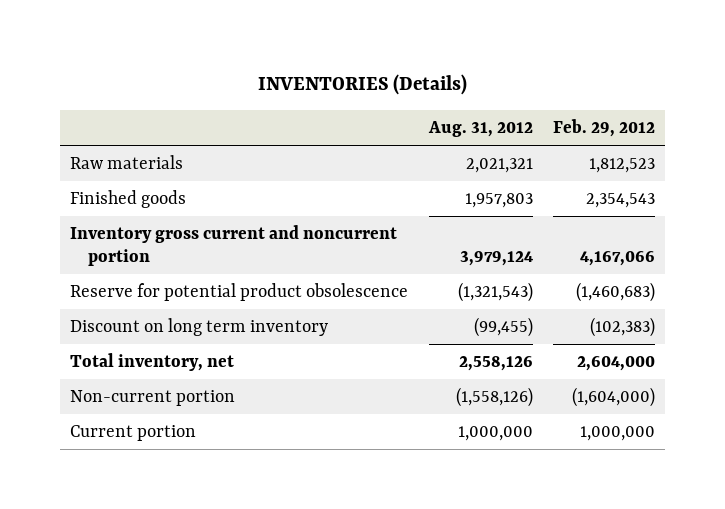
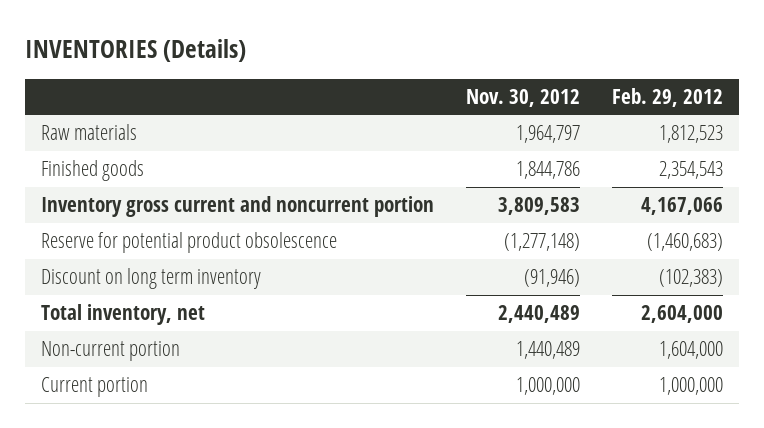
- | Aug. 31, 2012 | Feb. 29, 2012
+ | Nov. 30, 2012 | Feb. 29, 2012
- Non-current portion | (1,558,126) | (1,604,000)
+ Non-current portion | 1,440,489 | 1,604,000

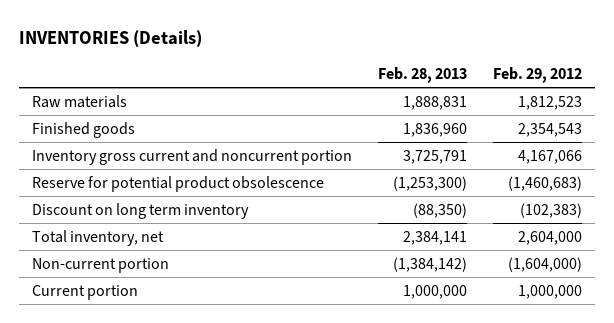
- | Nov. 30, 2012 | Feb. 29, 2012
+ | Feb. 28, 2013 | Feb. 29, 2012
- Non-current portion | 1,440,489 | 1,604,000
+ Non-current portion | (1,384,142) | (1,604,000)

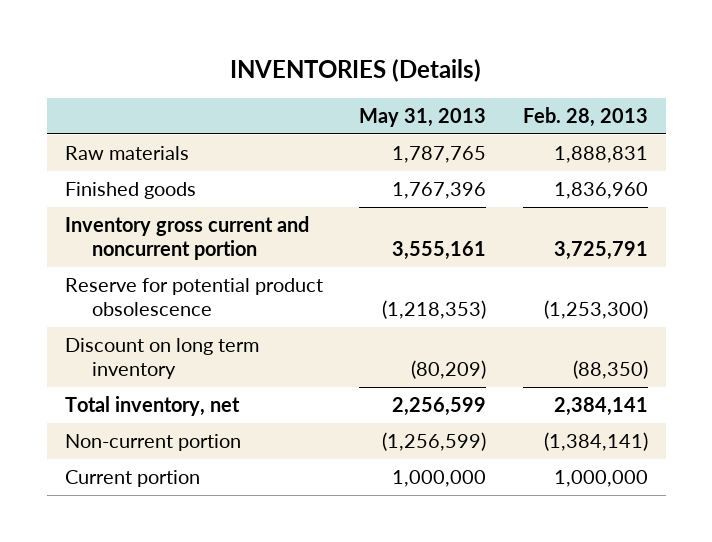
- | Feb. 28, 2013 | Feb. 29, 2012
+ | May 31, 2013 | Feb. 28, 2013
- Non-current portion | (1,384,142) | (1,604,000)
+ Non-current portion | (1,256,599) | (1,384,141)

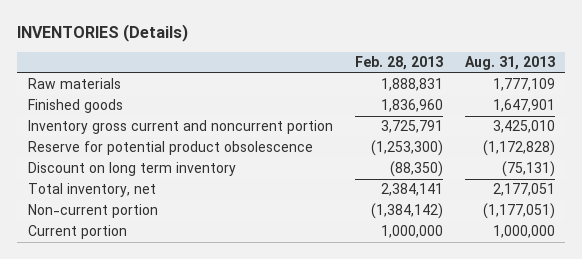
- | May 31, 2013 | Feb. 28, 2013
+ | Feb. 28, 2013 | Aug. 31, 2013
- Non-current portion | (1,256,599) | (1,384,141)
+ Non-current portion | (1,384,142) | (1,177,051)

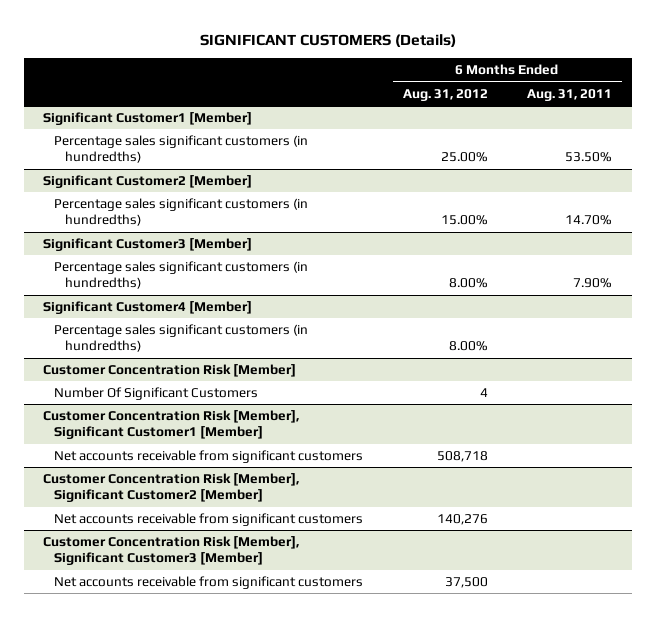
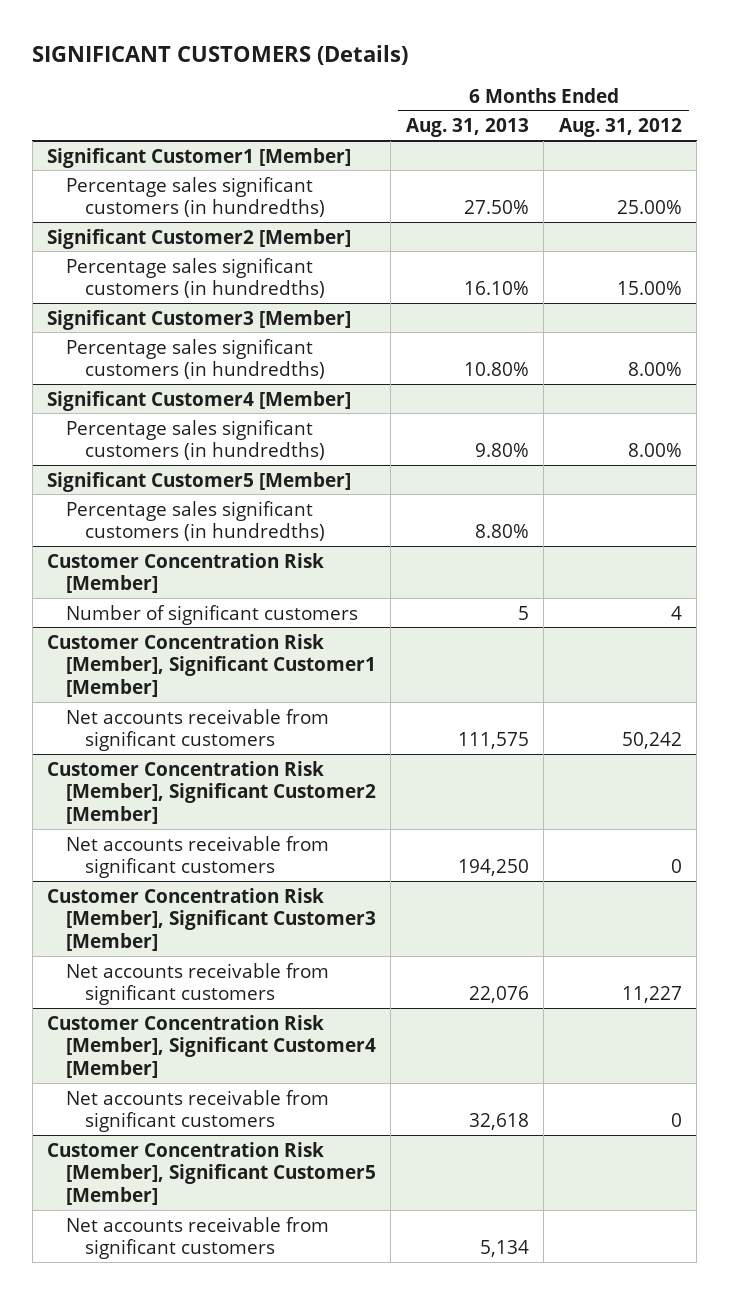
- | 6 Months Ended Aug. 31, 2012 | 6 Months Ended Aug. 31, 2011
+ | 6 Months Ended Aug. 31, 2013 | 6 Months Ended Aug. 31, 2012
+ Significant Customer5 [Member]
+ Percentage sales significant customers (in hundredths) | 8.80% |
@ Customer Concentration Risk [Member]
- Number Of Significant Customers | 4 |
+ Number of significant customers | 5 | 4
@ Customer Concentration Risk [Member], Significant Customer1 [Member]
- Net accounts receivable from significant customers | 508,718 |
+ Net accounts receivable from significant customers | 111,575 | 50,242
@ Customer Concentration Risk [Member], Significant Customer2 [Member]
- Net accounts receivable from significant customers | 140,276 |
+ Net accounts receivable from significant customers | 194,250 | 0
@ Customer Concentration Risk [Member], Significant Customer3 [Member]
- Net accounts receivable from significant customers | 37,500 |
+ Net accounts receivable from significant customers | 22,076 | 11,227
+ Customer Concentration Risk [Member], Significant Customer4 [Member]
+ Net accounts receivable from significant customers | 32,618 | 0
+ Customer Concentration Risk [Member], Significant Customer5 [Member]
+ Net accounts receivable from significant customers | 5,134 |

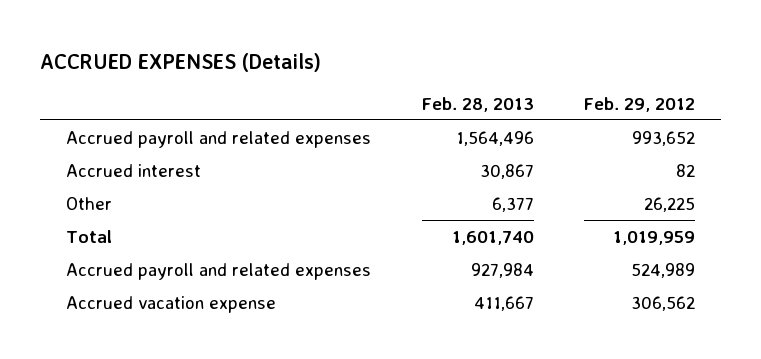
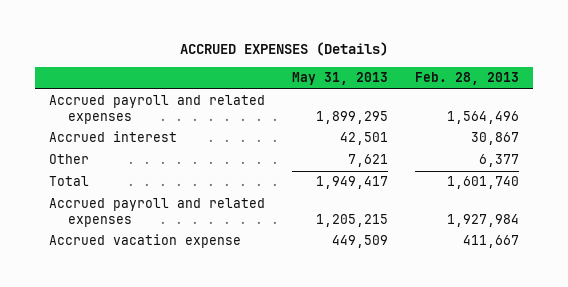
- | Feb. 28, 2013 | Feb. 29, 2012
+ | May 31, 2013 | Feb. 28, 2013
- Accrued payroll and related expenses | 927,984 | 524,989
+ Accrued payroll and related expenses | 1,205,215 | 1,927,984

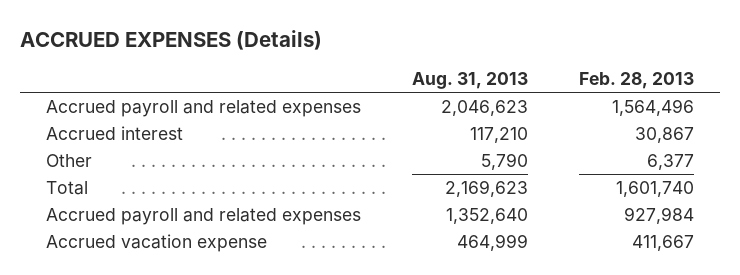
- | May 31, 2013 | Feb. 28, 2013
+ | Aug. 31, 2013 | Feb. 28, 2013
- Accrued payroll and related expenses | 1,205,215 | 1,927,984
+ Accrued payroll and related expenses | 1,352,640 | 927,984

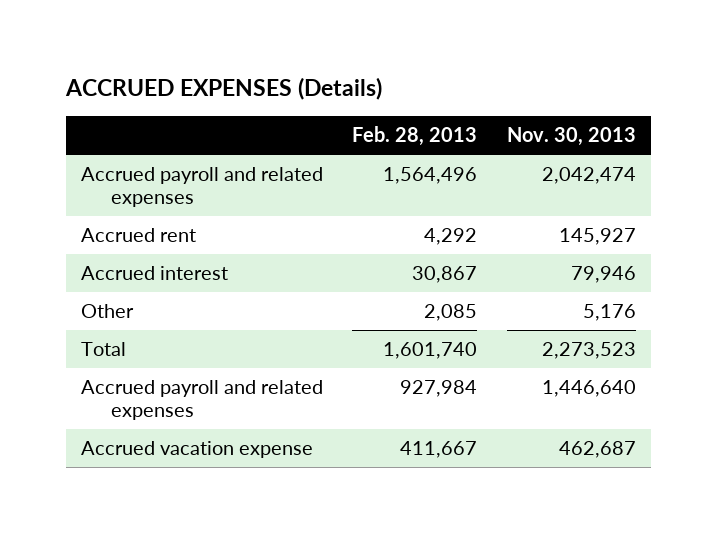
- | Aug. 31, 2013 | Feb. 28, 2013
+ | Feb. 28, 2013 | Nov. 30, 2013
+ Accrued rent | 4,292 | 145,927
- Other | 5,790 | 6,377
+ Other | 2,085 | 5,176

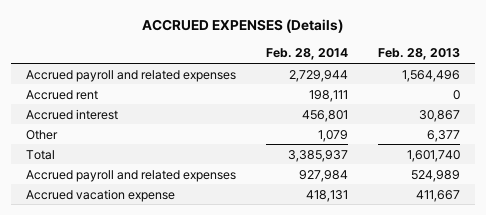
- | Feb. 28, 2013 | Nov. 30, 2013
+ | Feb. 28, 2014 | Feb. 28, 2013
- Accrued rent | 4,292 | 145,927
+ Accrued rent | 198,111 | 0
- Other | 2,085 | 5,176
+ Other | 1,079 | 6,377
- Accrued payroll and related expenses | 927,984 | 1,446,640
+ Accrued payroll and related expenses | 927,984 | 524,989

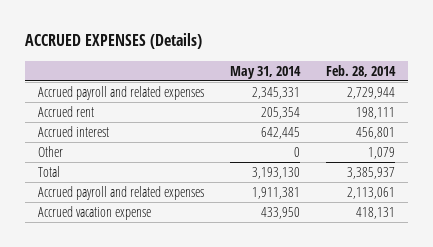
- | Feb. 28, 2014 | Feb. 28, 2013
+ | May 31, 2014 | Feb. 28, 2014
- Accrued payroll and related expenses | 927,984 | 524,989
+ Accrued payroll and related expenses | 1,911,381 | 2,113,061

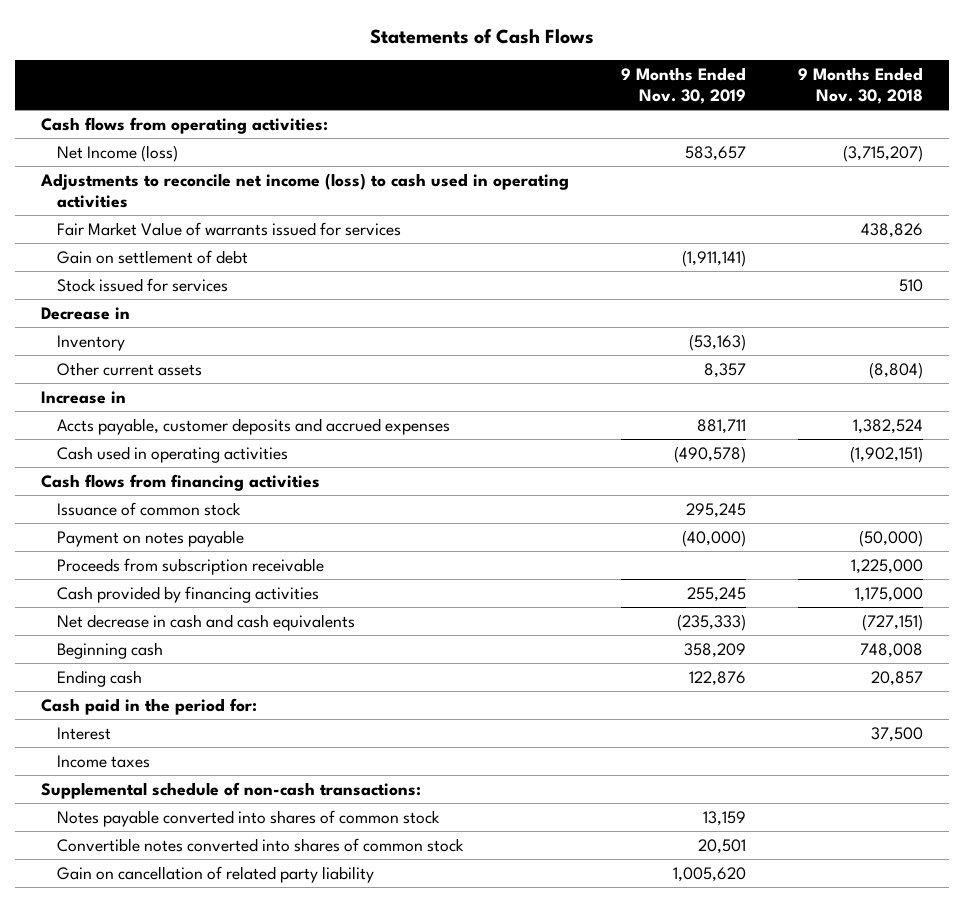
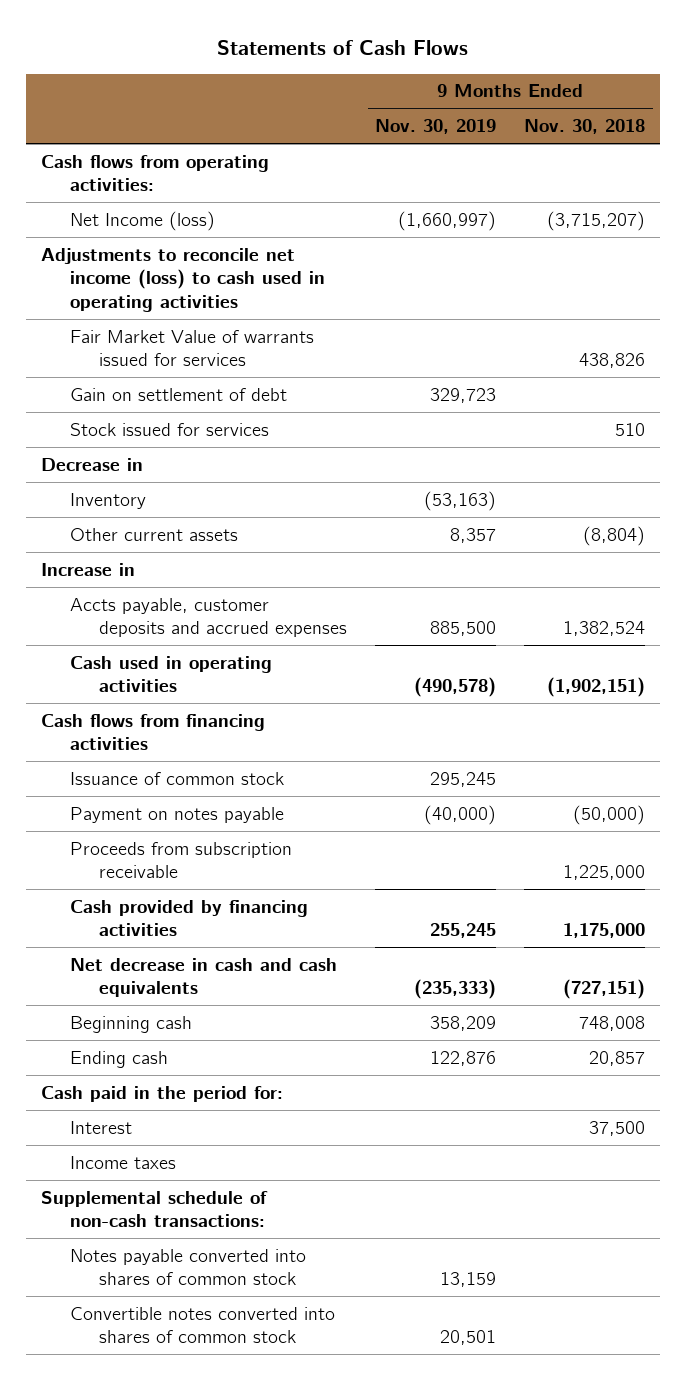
- Net Income (loss) | 583,657 | (3,715,207)
+ Net Income (loss) | (1,660,997) | (3,715,207)
- Gain on settlement of debt | (1,911,141) |
+ Gain on settlement of debt | 329,723 |
- Accts payable, customer deposits and accrued expenses | 881,711 | 1,382,524
+ Accts payable, customer deposits and accrued expenses | 885,500 | 1,382,524
- Gain on cancellation of related party liability | 1,005,620 |

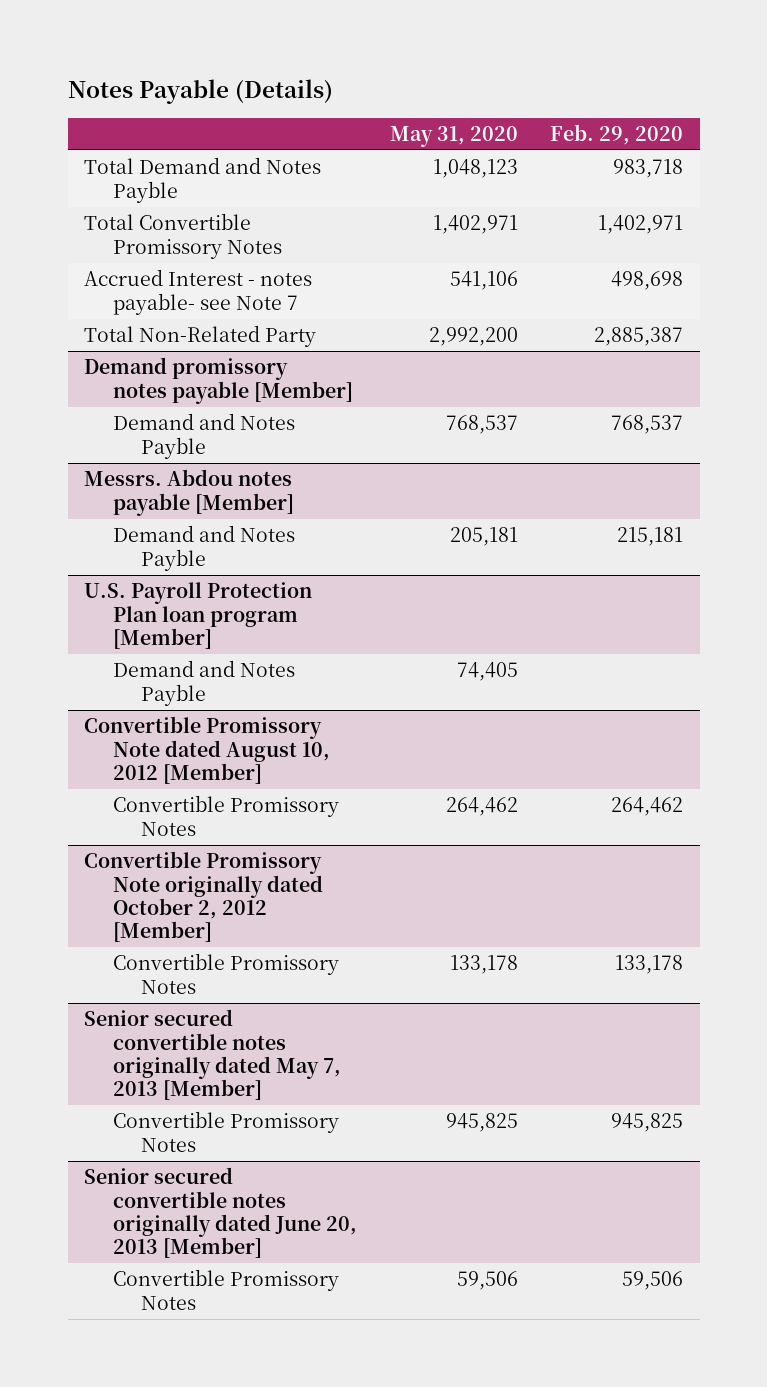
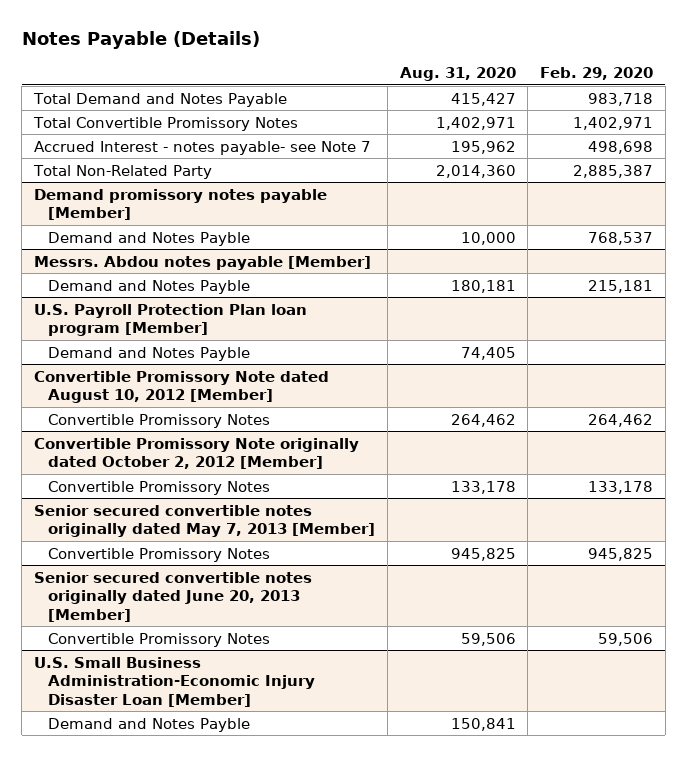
- | May 31, 2020 | Feb. 29, 2020
+ | Aug. 31, 2020 | Feb. 29, 2020
- Total Demand and Notes Payble | 1,048,123 | 983,718
+ Total Demand and Notes Payable | 415,427 | 983,718
+ U.S. Small Business Administration-Economic Injury Disaster Loan [Member]
+ Demand and Notes Payble | 150,841 |

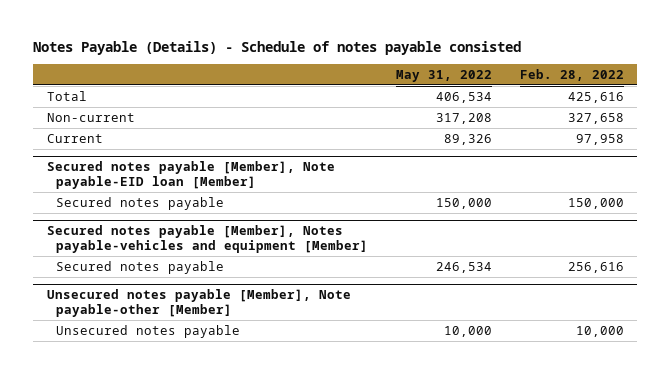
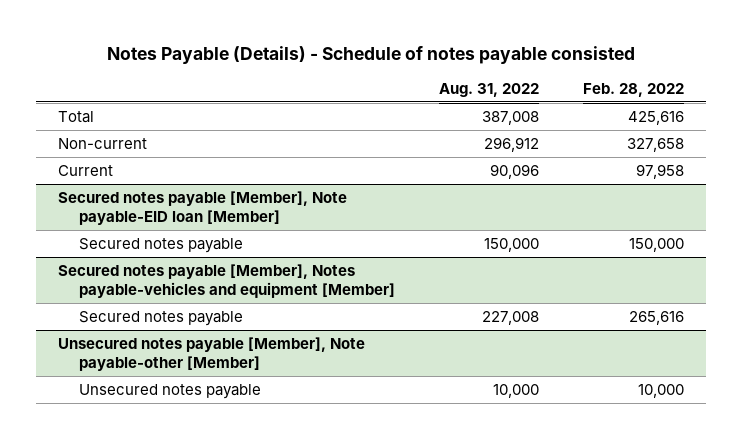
- | May 31, 2022 | Feb. 28, 2022
+ | Aug. 31, 2022 | Feb. 28, 2022
@ Secured notes payable [Member], Notes payable-vehicles and equipment [Member]
- Secured notes payable | 246,534 | 256,616
+ Secured notes payable | 227,008 | 265,616

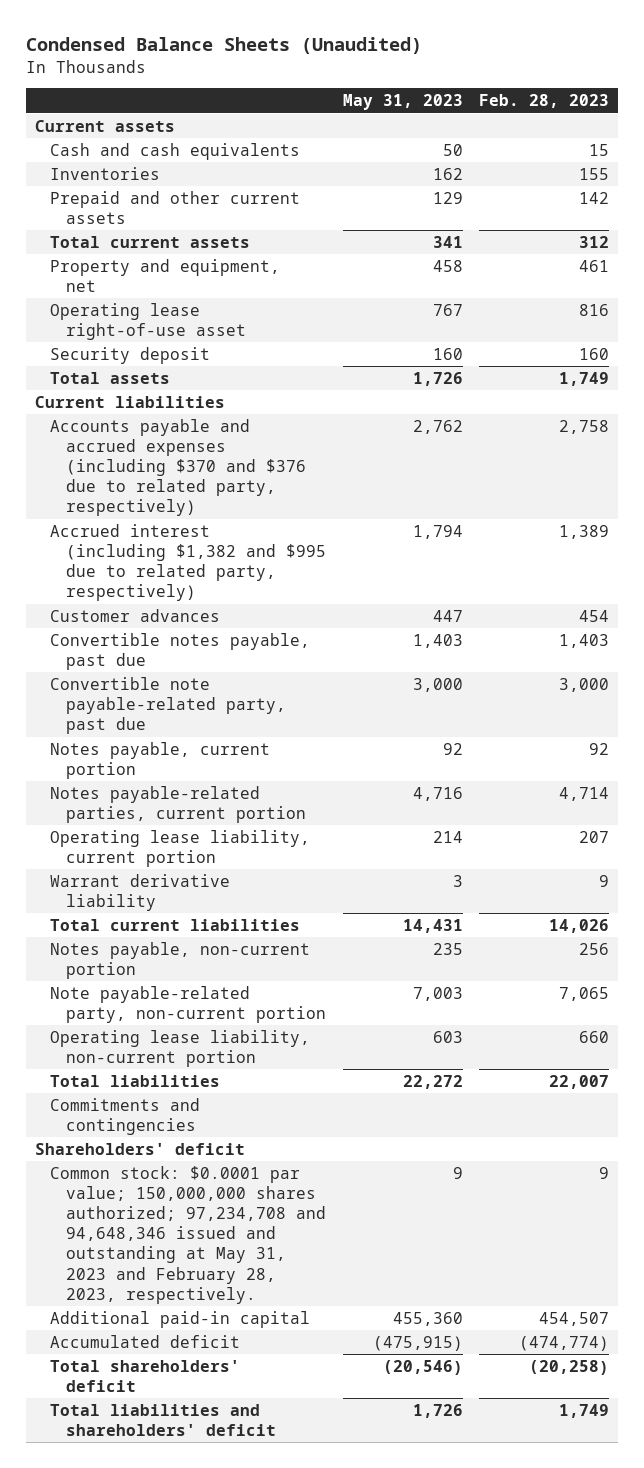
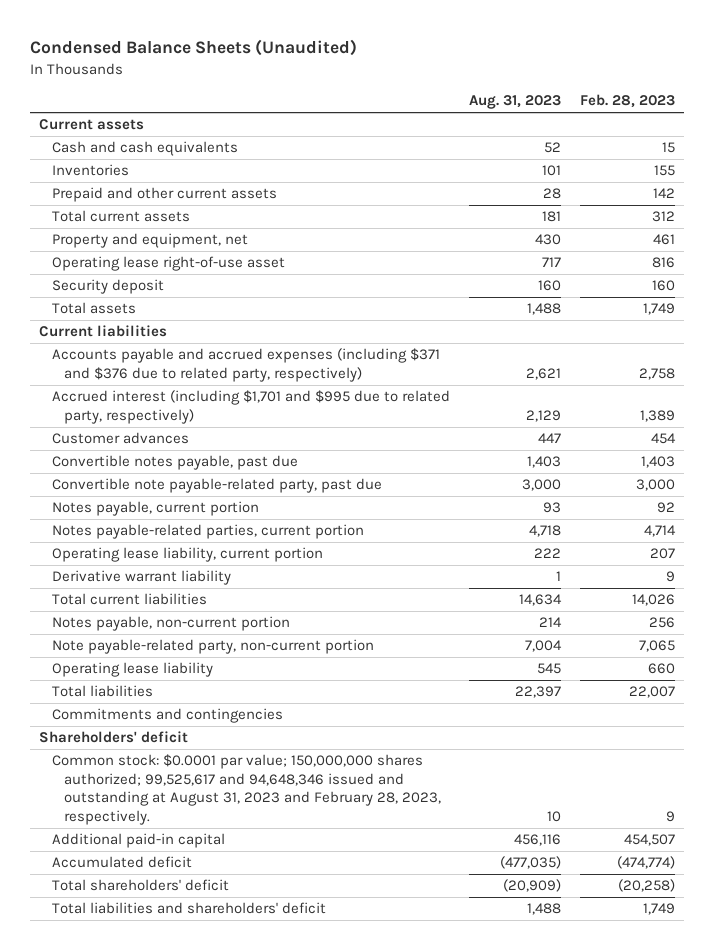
- | May 31, 2023 | Feb. 28, 2023
+ | Aug. 31, 2023 | Feb. 28, 2023
- Accounts payable and accrued expenses (including $370 and $376 due to related party, respectively) | 2,762 | 2,758
- Accrued interest (including $1,382 and $995 due to related party, respectively) | 1,794 | 1,389
+ Accounts payable and accrued expenses (including $371 and $376 due to related party, respectively) | 2,621 | 2,758
+ Accrued interest (including $1,701 and $995 due to related party, respectively) | 2,129 | 1,389
- Warrant derivative liability | 3 | 9
+ Derivative warrant liability | 1 | 9
- Operating lease liability, non-current portion | 603 | 660
+ Operating lease liability | 545 | 660
- Common stock: $0.0001 par value; 150,000,000 shares authorized; 97,234,708 and 94,648,346 issued and outstanding at May 31, 2023 and February 28, 2023, respectively. | 9 | 9
+ Common stock: $0.0001 par value; 150,000,000 shares authorized; 99,525,617 and 94,648,346 issued and outstanding at August 31, 2023 and February 28, 2023, respectively. | 10 | 9

